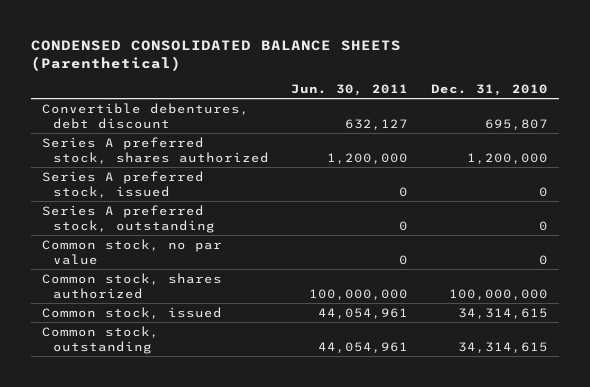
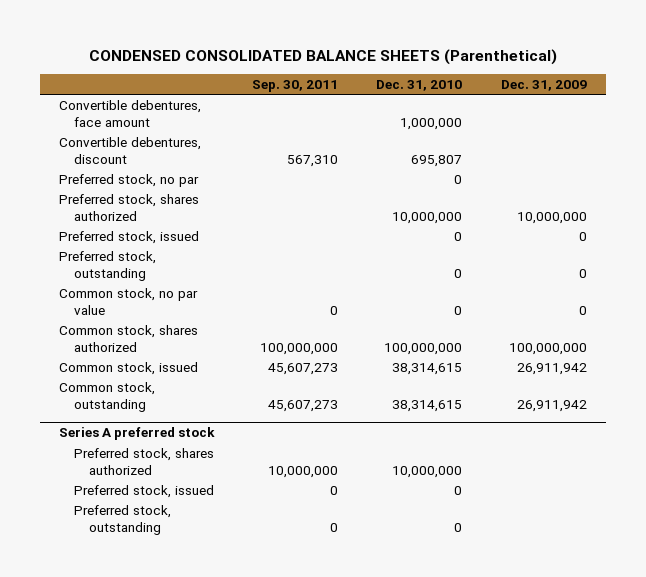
- | Jun. 30, 2011 | Dec. 31, 2010
+ | Sep. 30, 2011 | Dec. 31, 2010 | Dec. 31, 2009
- Convertible debentures, debt discount | 632,127 | 695,807
- Series A preferred stock, shares authorized | 1,200,000 | 1,200,000
- Series A preferred stock, issued | 0 | 0
- Series A preferred stock, outstanding | 0 | 0
+ Convertible debentures, face amount | | 1,000,000 |
+ Convertible debentures, discount | 567,310 | 695,807 |
+ Preferred stock, no par | | 0 |
+ Preferred stock, shares authorized | | 10,000,000 | 10,000,000
+ Preferred stock, issued | | 0 | 0
+ Preferred stock, outstanding | | 0 | 0
- Common stock, issued | 44,054,961 | 34,314,615
- Common stock, outstanding | 44,054,961 | 34,314,615
+ Common stock, issued | 45,607,273 | 38,314,615 | 26,911,942
+ Common stock, outstanding | 45,607,273 | 38,314,615 | 26,911,942
+ Series A preferred stock
+ Preferred stock, shares authorized | 10,000,000 | 10,000,000 |
+ Preferred stock, issued | 0 | 0 |
+ Preferred stock, outstanding | 0 | 0 |

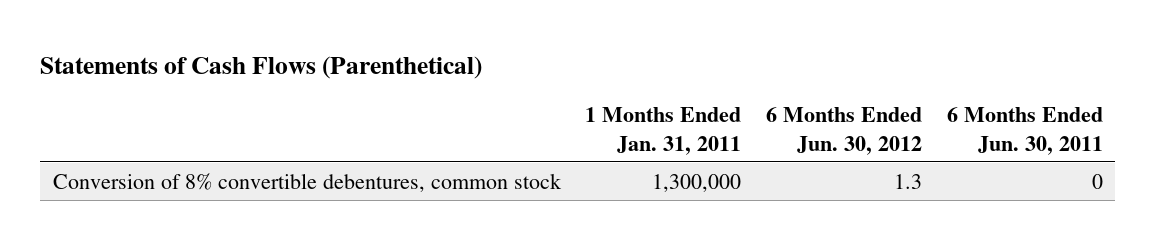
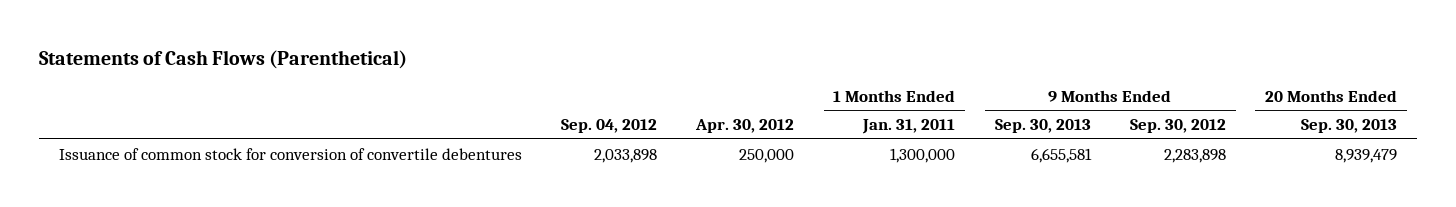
- | 1 Months Ended Jan. 31, 2011 | 6 Months Ended Jun. 30, 2012 | 6 Months Ended Jun. 30, 2011
+ | Sep. 04, 2012 | Apr. 30, 2012 | 1 Months Ended Jan. 31, 2011 | 9 Months Ended Sep. 30, 2013 | 9 Months Ended Sep. 30, 2012 | 20 Months Ended Sep. 30, 2013
- Conversion of 8% convertible debentures, common stock | 1,300,000 | 1.3 | 0
+ Issuance of common stock for conversion of convertile debentures | 2,033,898 | 250,000 | 1,300,000 | 6,655,581 | 2,283,898 | 8,939,479

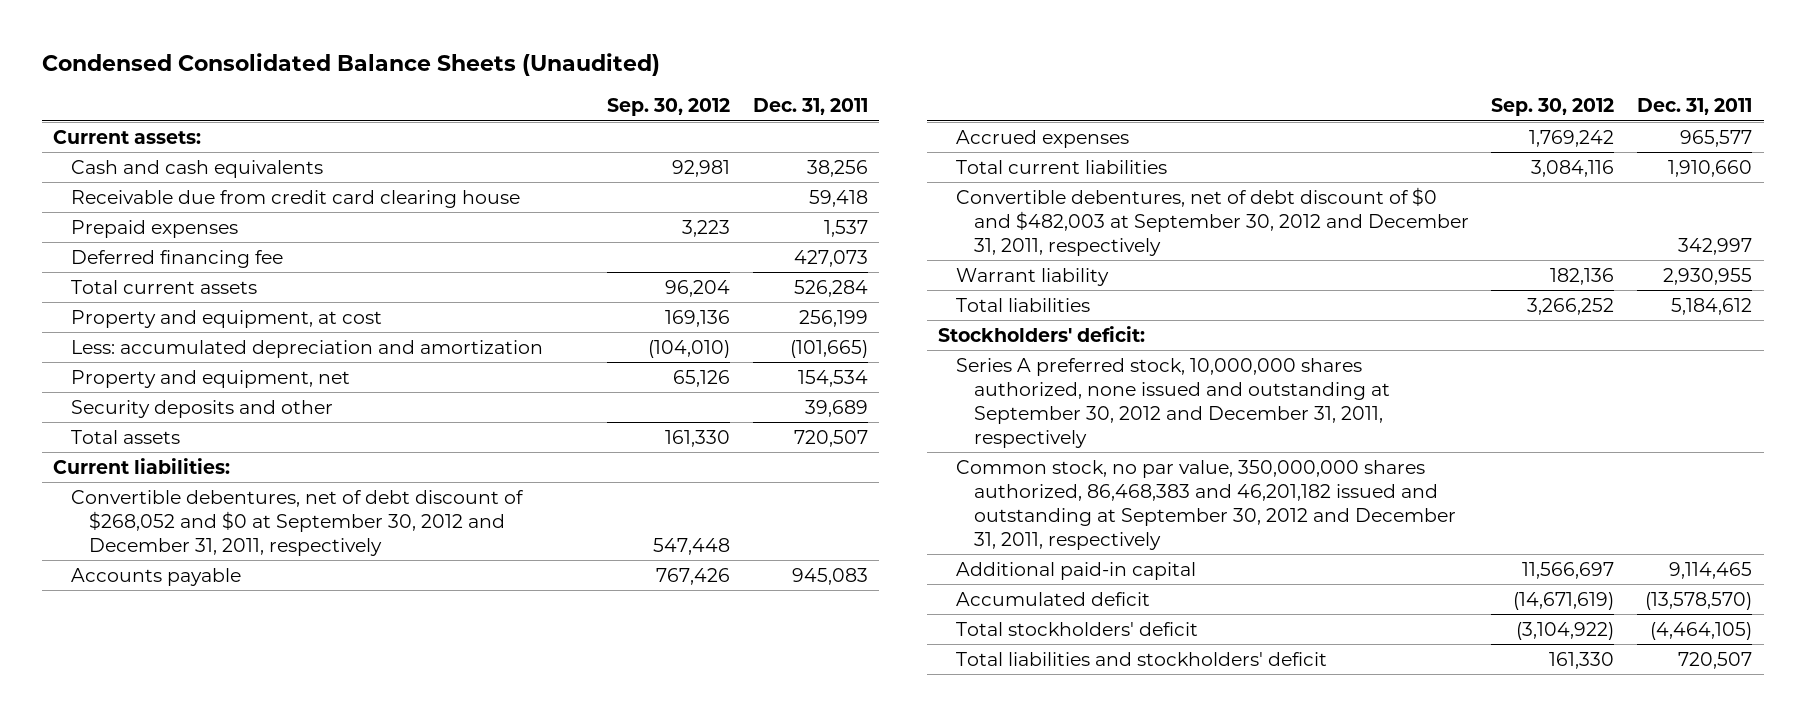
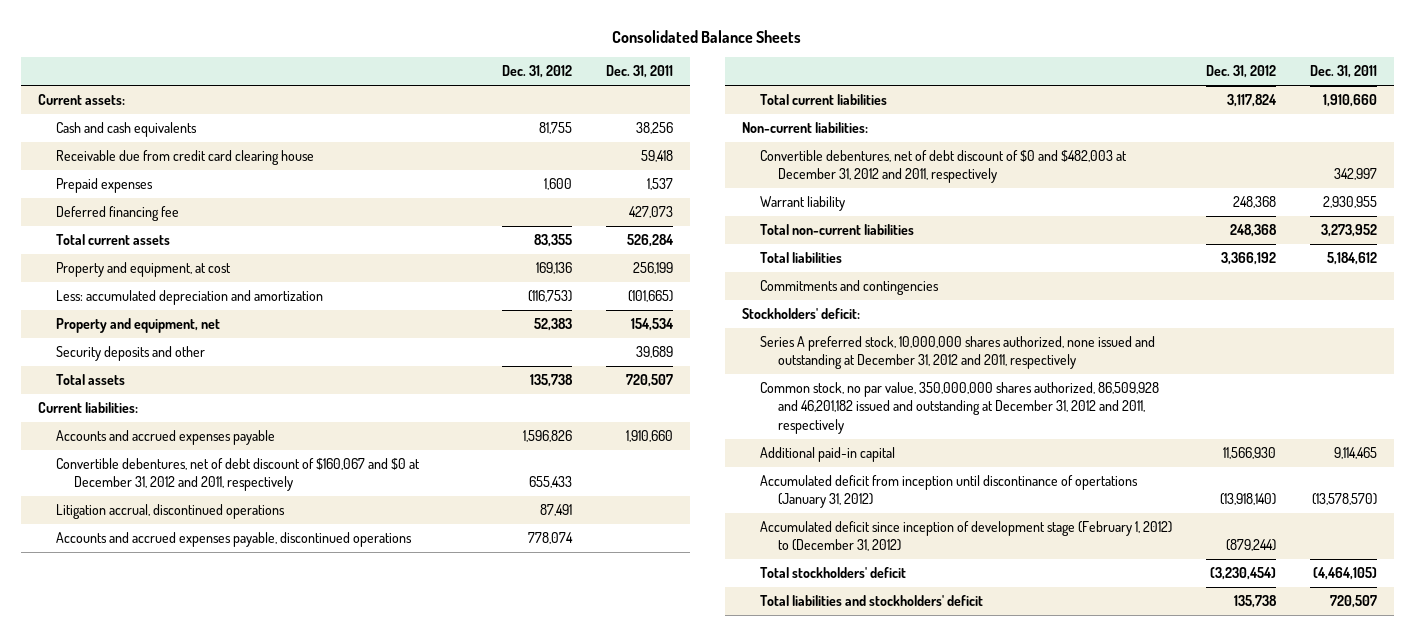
- Condensed Consolidated Balance Sheets (Unaudited)
+ Consolidated Balance Sheets
- | Sep. 30, 2012 | Dec. 31, 2011
+ | Dec. 31, 2012 | Dec. 31, 2011
- Convertible debentures, net of debt discount of $268,052 and $0 at September 30, 2012 and December 31, 2011, respectively | 547,448 |
- Accounts payable | 767,426 | 945,083
- Accrued expenses | 1,769,242 | 965,577
+ Accounts and accrued expenses payable | 1,596,826 | 1,910,660
+ Convertible debentures, net of debt discount of $160,067 and $0 at December 31, 2012 and 2011, respectively | 655,433 |
+ Litigation accrual, discontinued operations | 87,491 |
+ Accounts and accrued expenses payable, discontinued operations | 778,074 |
- Convertible debentures, net of debt discount of $0 and $482,003 at September 30, 2012 and December 31, 2011, respectively | | 342,997
+ Non-current liabilities:
+ Convertible debentures, net of debt discount of $0 and $482,003 at December 31, 2012 and 2011, respectively | | 342,997
+ Total non-current liabilities | 248,368 | 3,273,952
+ Commitments and contingencies
- Series A preferred stock, 10,000,000 shares authorized, none issued and outstanding at September 30, 2012 and December 31, 2011, respectively
- Common stock, no par value, 350,000,000 shares authorized, 86,468,383 and 46,201,182 issued and outstanding at September 30, 2012 and December 31, 2011, respectively
+ Series A preferred stock, 10,000,000 shares authorized, none issued and outstanding at December 31, 2012 and 2011, respectively
+ Common stock, no par value, 350,000,000 shares authorized, 86,509,928 and 46,201,182 issued and outstanding at December 31, 2012 and 2011, respectively
- Accumulated deficit | (14,671,619) | (13,578,570)
+ Accumulated deficit from inception until discontinance of opertations (January 31, 2012) | (13,918,140) | (13,578,570)
+ Accumulated deficit since inception of development stage (February 1, 2012) to (December 31, 2012) | (879,244) |

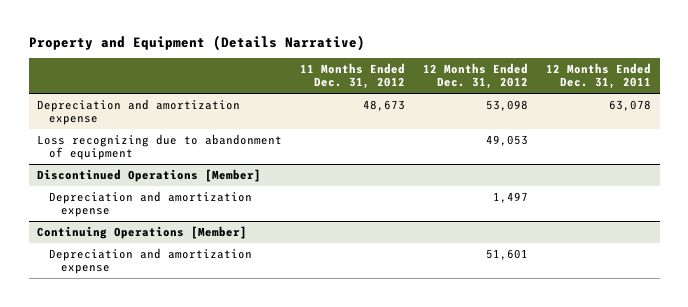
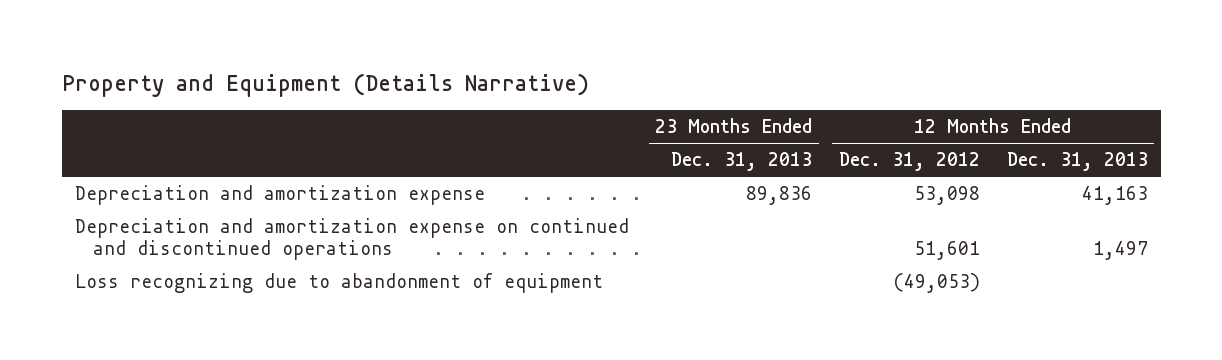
- | 11 Months Ended Dec. 31, 2012 | 12 Months Ended Dec. 31, 2012 | 12 Months Ended Dec. 31, 2011
+ | 23 Months Ended Dec. 31, 2013 | 12 Months Ended Dec. 31, 2012 | 12 Months Ended Dec. 31, 2013
- Loss recognizing due to abandonment of equipment | | 49,053 |
- Discontinued Operations [Member]
- Depreciation and amortization expense | | 1,497 |
- Continuing Operations [Member]
- Depreciation and amortization expense | | 51,601 |
+ Depreciation and amortization expense on continued and discontinued operations | | 51,601 | 1,497
+ Loss recognizing due to abandonment of equipment | | (49,053) |

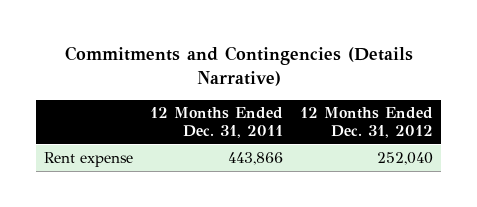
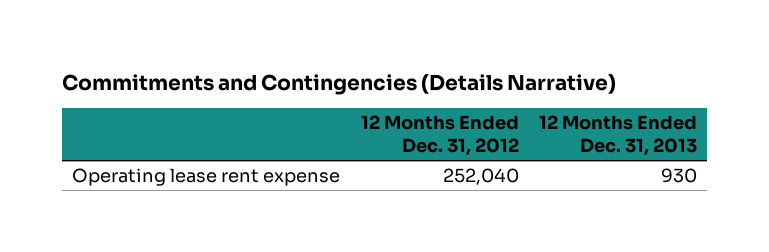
- | 12 Months Ended Dec. 31, 2011 | 12 Months Ended Dec. 31, 2012
+ | 12 Months Ended Dec. 31, 2012 | 12 Months Ended Dec. 31, 2013
- Rent expense | 443,866 | 252,040
+ Operating lease rent expense | 252,040 | 930

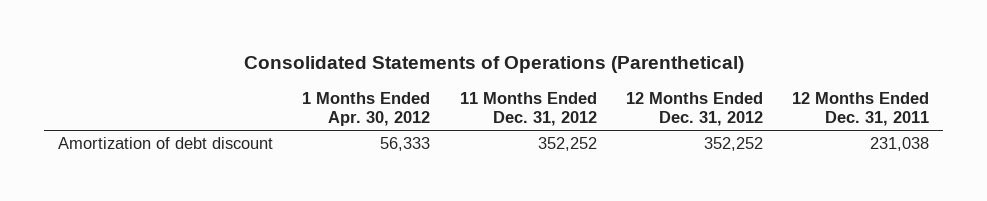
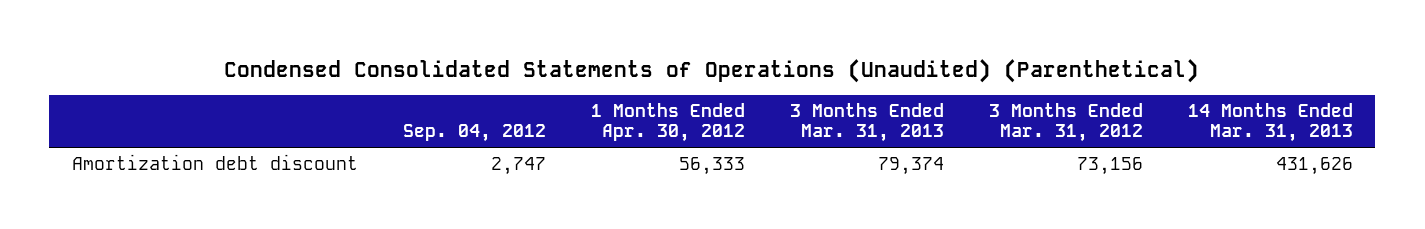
- Consolidated Statements of Operations (Parenthetical)
+ Condensed Consolidated Statements of Operations (Unaudited) (Parenthetical)
- | 1 Months Ended Apr. 30, 2012 | 11 Months Ended Dec. 31, 2012 | 12 Months Ended Dec. 31, 2012 | 12 Months Ended Dec. 31, 2011
+ | Sep. 04, 2012 | 1 Months Ended Apr. 30, 2012 | 3 Months Ended Mar. 31, 2013 | 3 Months Ended Mar. 31, 2012 | 14 Months Ended Mar. 31, 2013
- Amortization of debt discount | 56,333 | 352,252 | 352,252 | 231,038
+ Amortization debt discount | 2,747 | 56,333 | 79,374 | 73,156 | 431,626

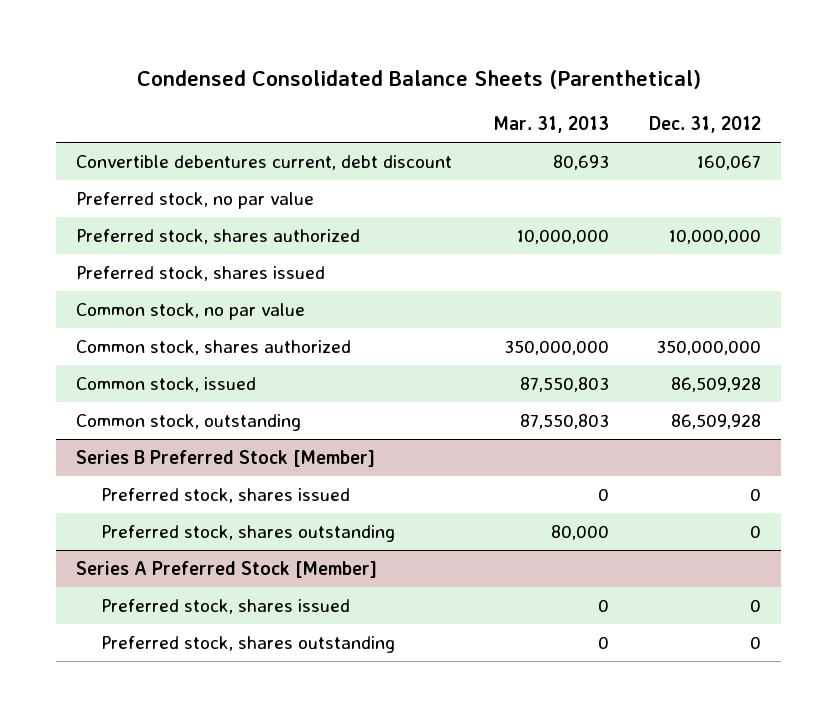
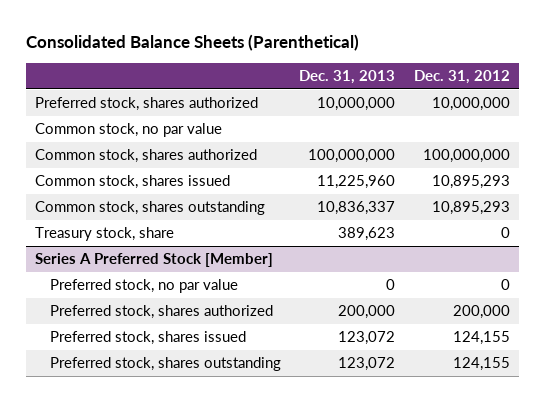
- Condensed Consolidated Balance Sheets (Parenthetical)
+ Consolidated Balance Sheets (Parenthetical)
- | Mar. 31, 2013 | Dec. 31, 2012
+ | Dec. 31, 2013 | Dec. 31, 2012
- Convertible debentures current, debt discount | 80,693 | 160,067
- Preferred stock, no par value
- Preferred stock, shares issued
- Common stock, shares authorized | 350,000,000 | 350,000,000
- Common stock, issued | 87,550,803 | 86,509,928
- Common stock, outstanding | 87,550,803 | 86,509,928
- Series B Preferred Stock [Member]
- Preferred stock, shares issued | 0 | 0
- Preferred stock, shares outstanding | 80,000 | 0
+ Common stock, shares authorized | 100,000,000 | 100,000,000
+ Common stock, shares issued | 11,225,960 | 10,895,293
+ Common stock, shares outstanding | 10,836,337 | 10,895,293
+ Treasury stock, share | 389,623 | 0
@ Series A Preferred Stock [Member]
- Preferred stock, shares issued | 0 | 0
- Preferred stock, shares outstanding | 0 | 0
+ Preferred stock, no par value | 0 | 0
+ Preferred stock, shares authorized | 200,000 | 200,000
+ Preferred stock, shares issued | 123,072 | 124,155
+ Preferred stock, shares outstanding | 123,072 | 124,155

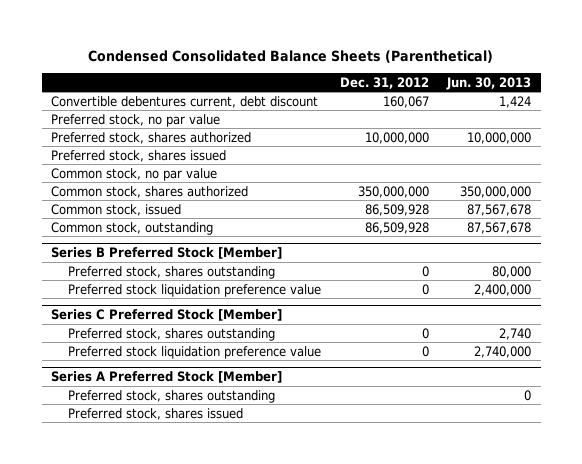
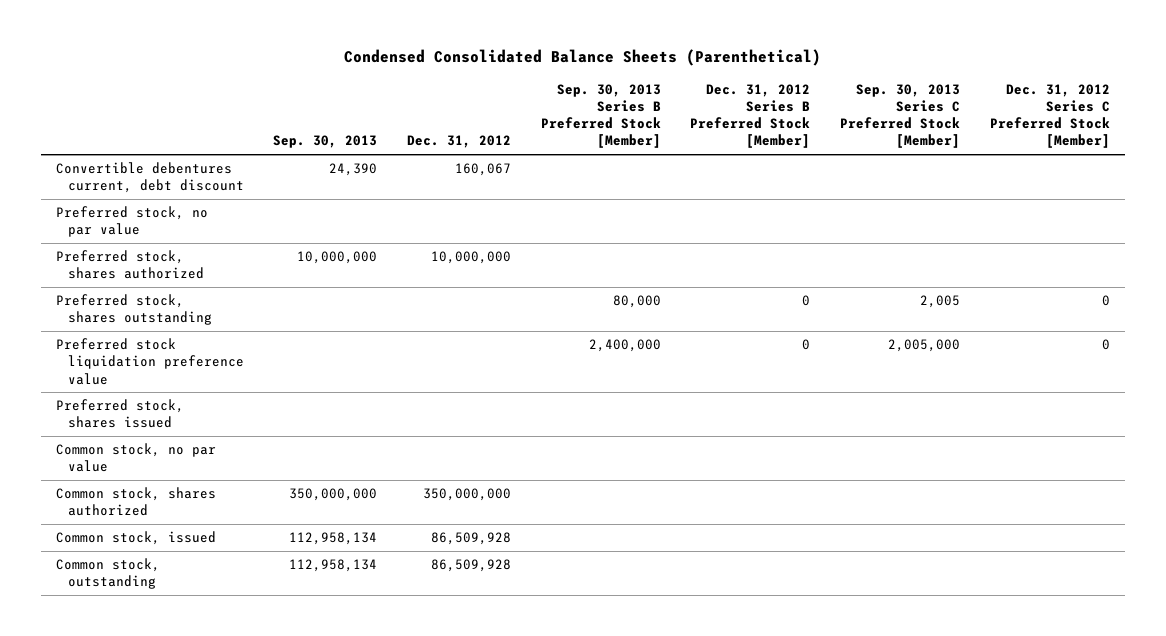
- | Dec. 31, 2012 | Jun. 30, 2013
+ | Sep. 30, 2013 | Dec. 31, 2012 | Sep. 30, 2013 Series B Preferred Stock [Member] | Dec. 31, 2012 Series B Preferred Stock [Member] | Sep. 30, 2013 Series C Preferred Stock [Member] | Dec. 31, 2012 Series C Preferred Stock [Member]
+ Preferred stock, shares outstanding | | | 80,000 | 0 | 2,005 | 0
+ Preferred stock liquidation preference value | | | 2,400,000 | 0 | 2,005,000 | 0
- Series B Preferred Stock [Member]
- Preferred stock, shares outstanding | 0 | 80,000
- Preferred stock liquidation preference value | 0 | 2,400,000
- Series C Preferred Stock [Member]
- Preferred stock, shares outstanding | 0 | 2,740
- Preferred stock liquidation preference value | 0 | 2,740,000
- Series A Preferred Stock [Member]
- Preferred stock, shares outstanding | | 0
- Preferred stock, shares issued

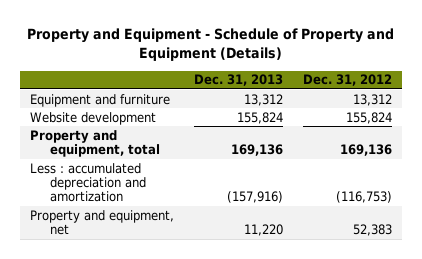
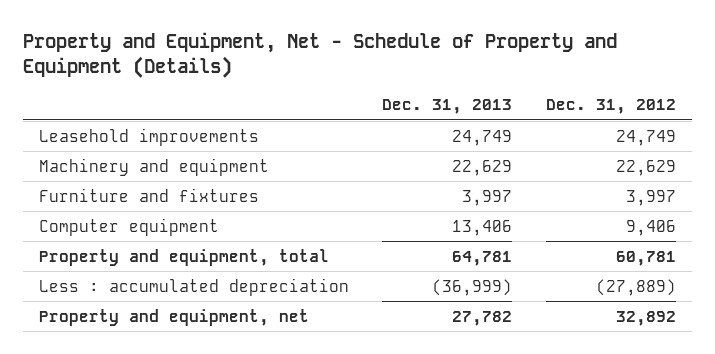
- Property and Equipment - Schedule of Property and Equipment (Details)
+ Property and Equipment, Net - Schedule of Property and Equipment (Details)
- Equipment and furniture | 13,312 | 13,312
- Website development | 155,824 | 155,824
- Property and equipment, total | 169,136 | 169,136
- Less : accumulated depreciation and amortization | (157,916) | (116,753)
- Property and equipment, net | 11,220 | 52,383
+ Leasehold improvements | 24,749 | 24,749
+ Machinery and equipment | 22,629 | 22,629
+ Furniture and fixtures | 3,997 | 3,997
+ Computer equipment | 13,406 | 9,406
+ Property and equipment, total | 64,781 | 60,781
+ Less : accumulated depreciation | (36,999) | (27,889)
+ Property and equipment, net | 27,782 | 32,892

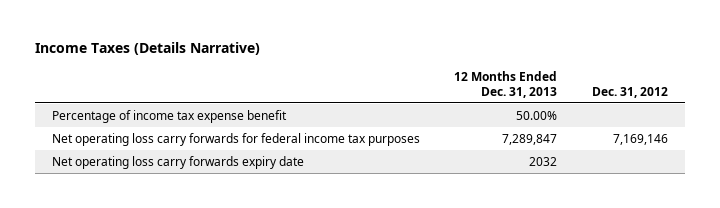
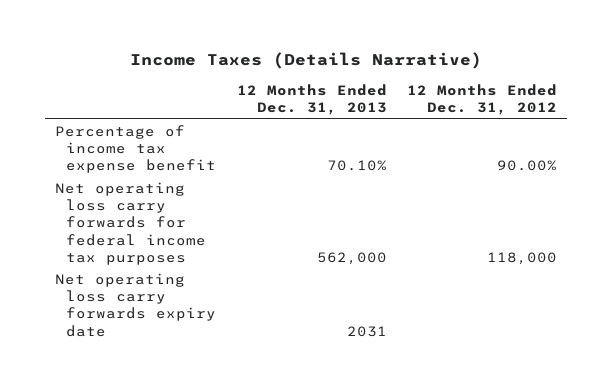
- | 12 Months Ended Dec. 31, 2013 | Dec. 31, 2012
+ | 12 Months Ended Dec. 31, 2013 | 12 Months Ended Dec. 31, 2012
- Percentage of income tax expense benefit | 50.00% |
- Net operating loss carry forwards for federal income tax purposes | 7,289,847 | 7,169,146
- Net operating loss carry forwards expiry date | 2032 |
+ Percentage of income tax expense benefit | 70.10% | 90.00%
+ Net operating loss carry forwards for federal income tax purposes | 562,000 | 118,000
+ Net operating loss carry forwards expiry date | 2031 |

